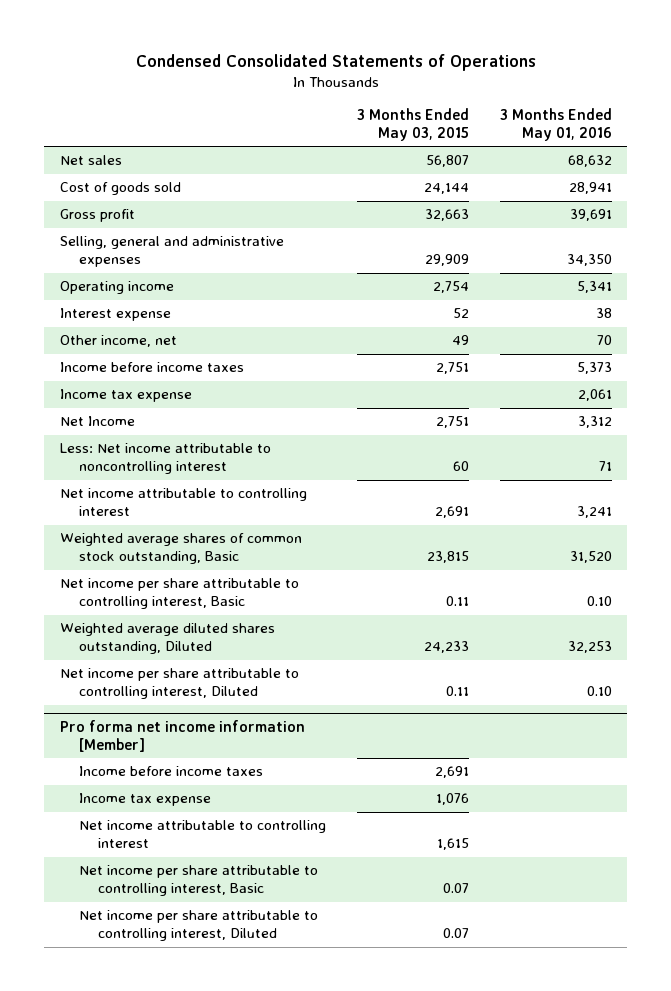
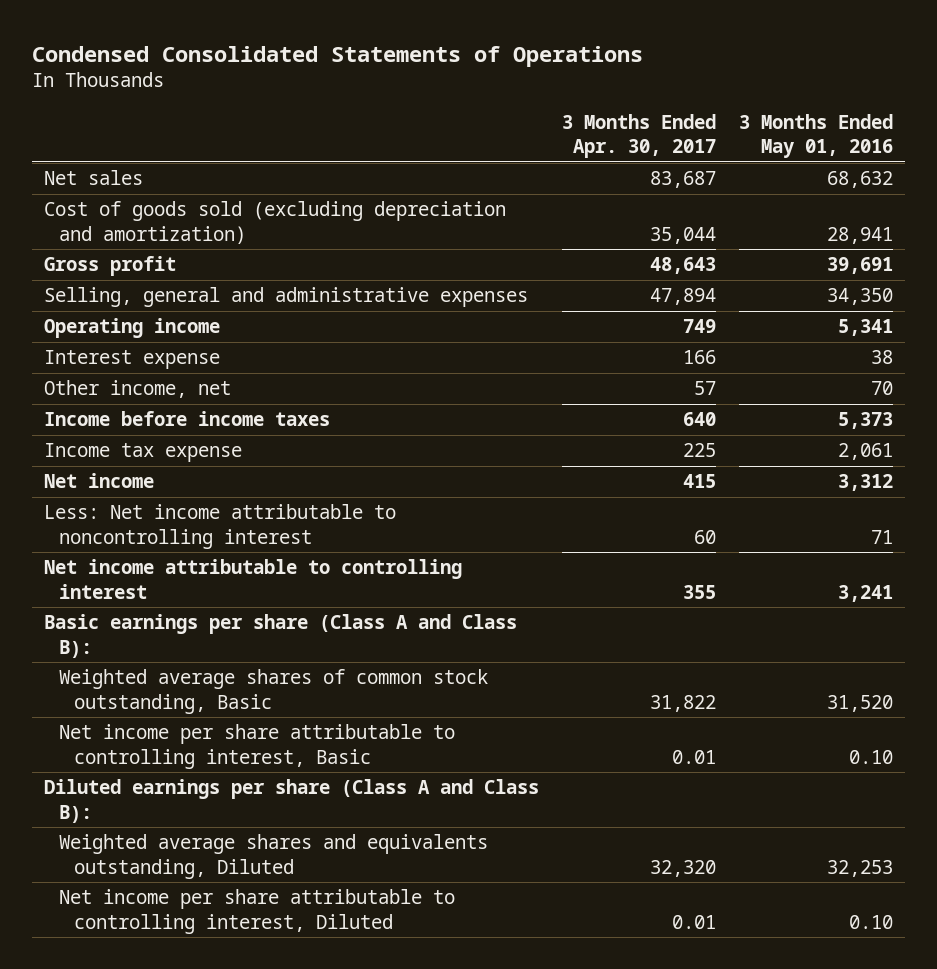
- | 3 Months Ended May 03, 2015 | 3 Months Ended May 01, 2016
+ | 3 Months Ended Apr. 30, 2017 | 3 Months Ended May 01, 2016
- Cost of goods sold | 24,144 | 28,941
+ Cost of goods sold (excluding depreciation and amortization) | 35,044 | 28,941
- Net Income | 2,751 | 3,312
+ Net income | 415 | 3,312
+ Basic earnings per share (Class A and Class B):
- Weighted average diluted shares outstanding, Diluted | 24,233 | 32,253
+ Diluted earnings per share (Class A and Class B):
+ Weighted average shares and equivalents outstanding, Diluted | 32,320 | 32,253
- Pro forma net income information [Member]
- Income before income taxes | 2,691 |
- Income tax expense | 1,076 |
- Net income attributable to controlling interest | 1,615 |
- Net income per share attributable to controlling interest, Basic | 0.07 |
- Net income per share attributable to controlling interest, Diluted | 0.07 |

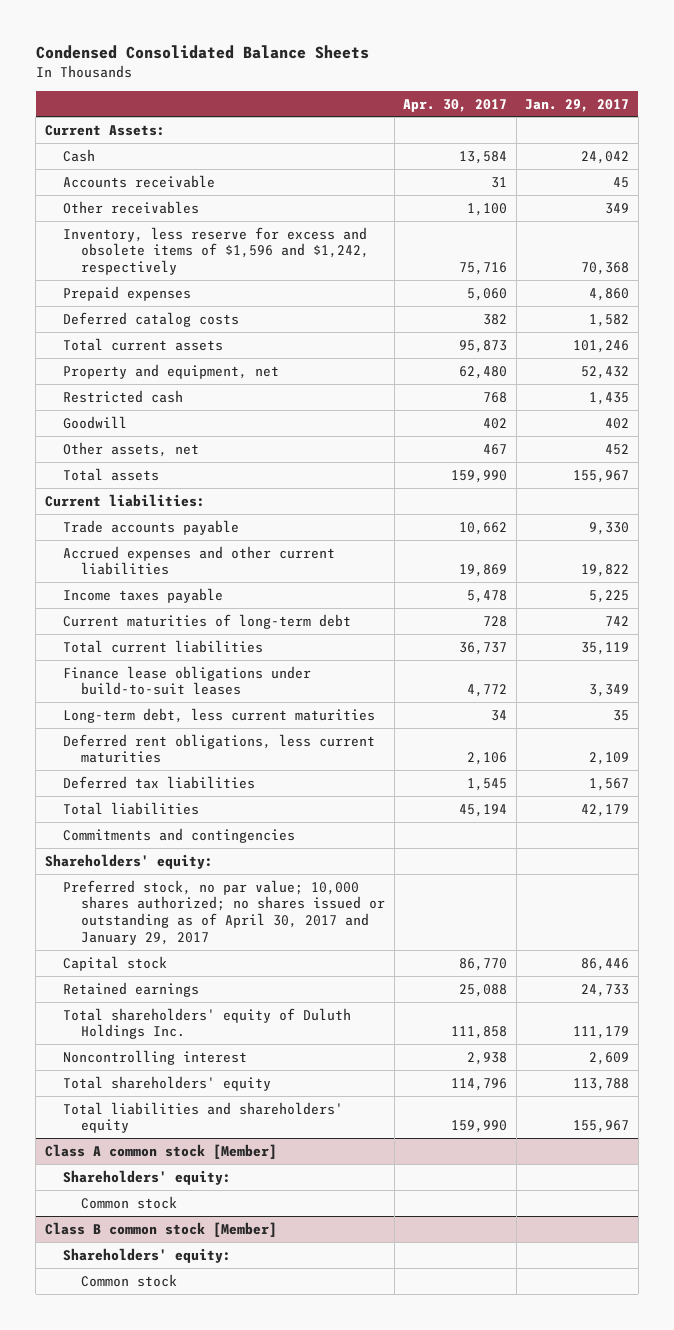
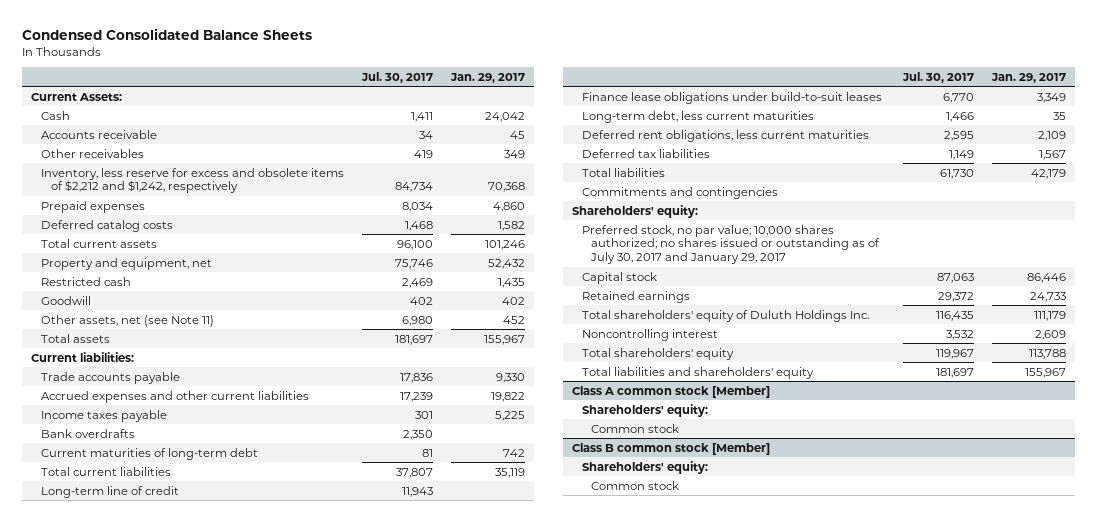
- | Apr. 30, 2017 | Jan. 29, 2017
+ | Jul. 30, 2017 | Jan. 29, 2017
- Inventory, less reserve for excess and obsolete items of $1,596 and $1,242, respectively | 75,716 | 70,368
+ Inventory, less reserve for excess and obsolete items of $2,212 and $1,242, respectively | 84,734 | 70,368
- Other assets, net | 467 | 452
+ Other assets, net (see Note 11) | 6,980 | 452
+ Bank overdrafts | 2,350 |
+ Long-term line of credit | 11,943 |
- Preferred stock, no par value; 10,000 shares authorized; no shares issued or outstanding as of April 30, 2017 and January 29, 2017
+ Preferred stock, no par value; 10,000 shares authorized; no shares issued or outstanding as of July 30, 2017 and January 29, 2017

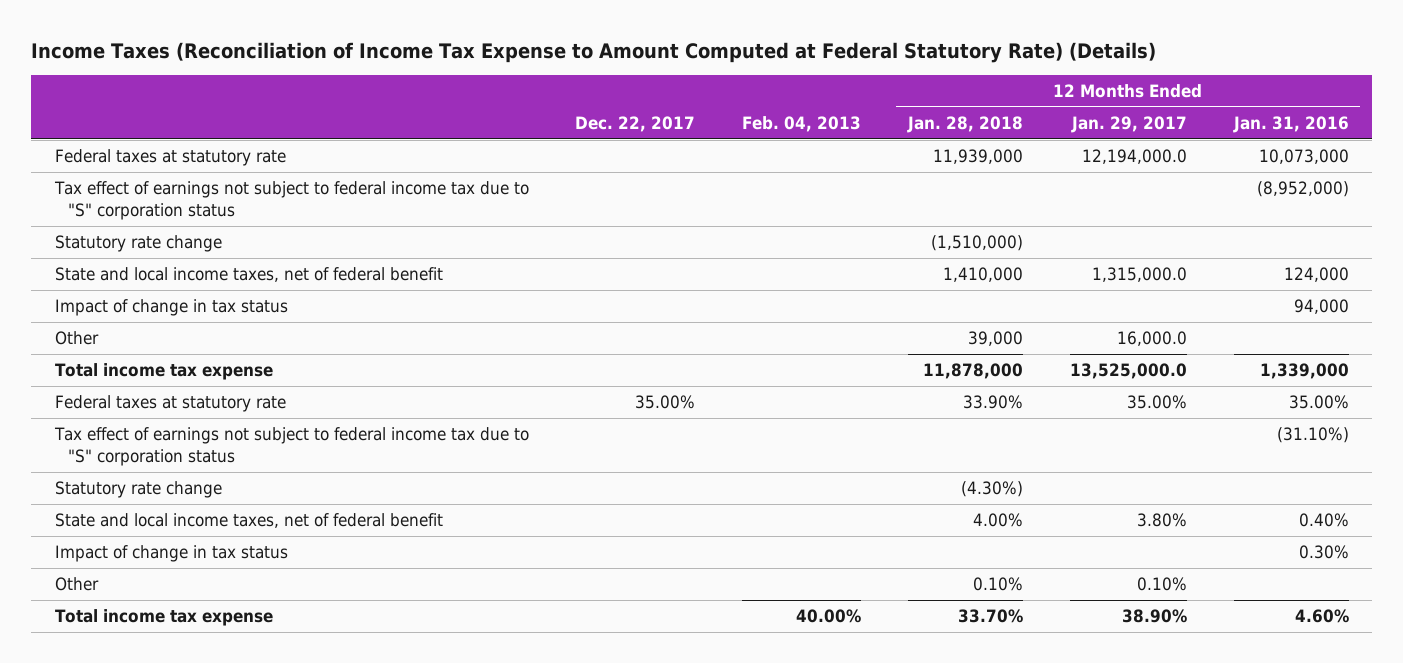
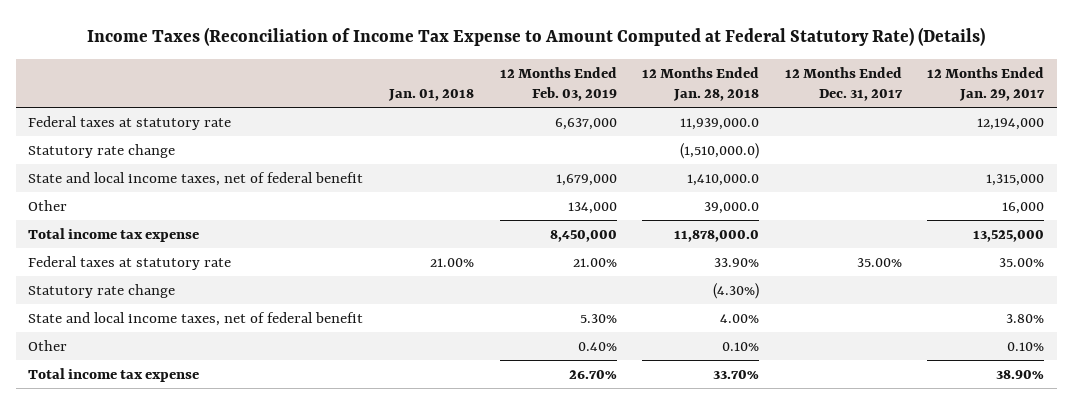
- | Dec. 22, 2017 | Feb. 04, 2013 | 12 Months Ended Jan. 28, 2018 | 12 Months Ended Jan. 29, 2017 | 12 Months Ended Jan. 31, 2016
+ | Jan. 01, 2018 | 12 Months Ended Feb. 03, 2019 | 12 Months Ended Jan. 28, 2018 | 12 Months Ended Dec. 31, 2017 | 12 Months Ended Jan. 29, 2017
- Federal taxes at statutory rate | | | 11,939,000 | 12,194,000.0 | 10,073,000
- Tax effect of earnings not subject to federal income tax due to "S" corporation status | | | | | (8,952,000)
- Statutory rate change | | | (1,510,000) | |
- State and local income taxes, net of federal benefit | | | 1,410,000 | 1,315,000.0 | 124,000
- Impact of change in tax status | | | | | 94,000
- Other | | | 39,000 | 16,000.0 |
- Total income tax expense | | | 11,878,000 | 13,525,000.0 | 1,339,000
+ Federal taxes at statutory rate | | 6,637,000 | 11,939,000.0 | | 12,194,000
+ Statutory rate change | | | (1,510,000.0) | |
+ State and local income taxes, net of federal benefit | | 1,679,000 | 1,410,000.0 | | 1,315,000
+ Other | | 134,000 | 39,000.0 | | 16,000
+ Total income tax expense | | 8,450,000 | 11,878,000.0 | | 13,525,000
- Tax effect of earnings not subject to federal income tax due to "S" corporation status | | | | | (31.10%)
- Impact of change in tax status | | | | | 0.30%

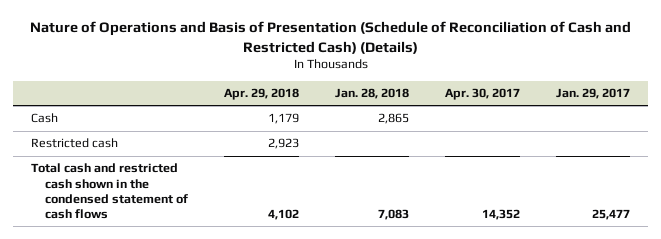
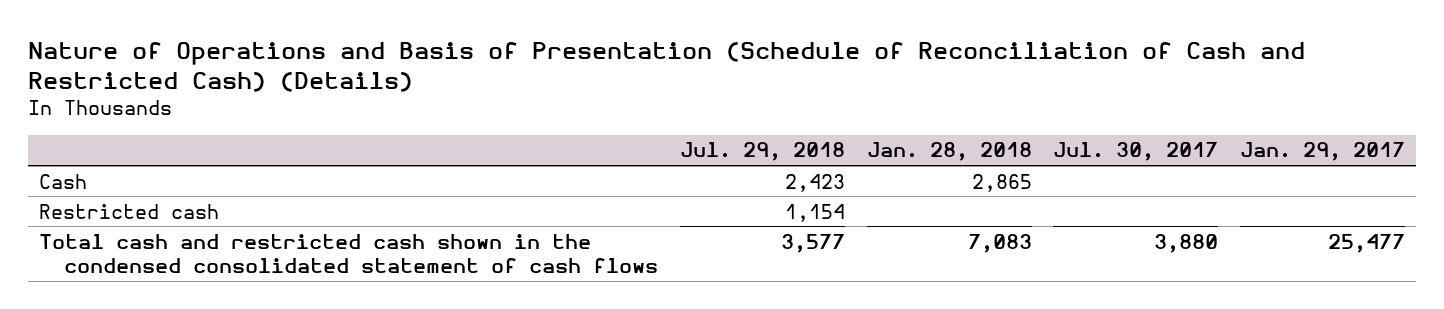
- | Apr. 29, 2018 | Jan. 28, 2018 | Apr. 30, 2017 | Jan. 29, 2017
+ | Jul. 29, 2018 | Jan. 28, 2018 | Jul. 30, 2017 | Jan. 29, 2017
- Total cash and restricted cash shown in the condensed statement of cash flows | 4,102 | 7,083 | 14,352 | 25,477
+ Total cash and restricted cash shown in the condensed consolidated statement of cash flows | 3,577 | 7,083 | 3,880 | 25,477

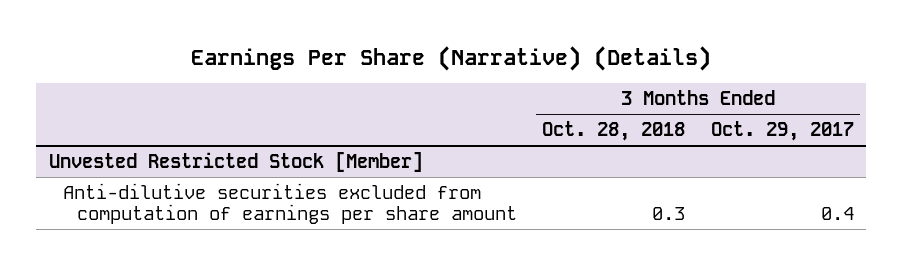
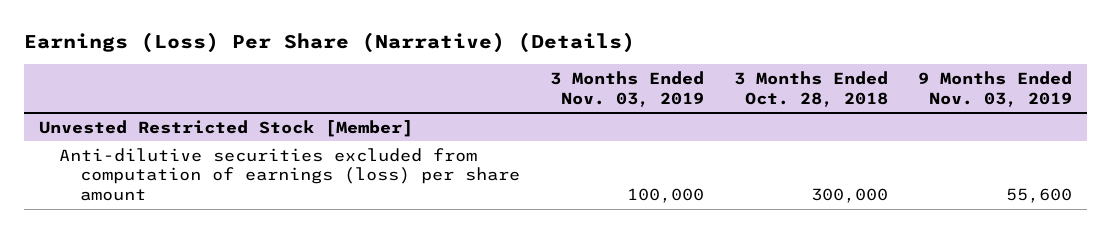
- Earnings Per Share (Narrative) (Details)
+ Earnings (Loss) Per Share (Narrative) (Details)
- | 3 Months Ended Oct. 28, 2018 | 3 Months Ended Oct. 29, 2017
+ | 3 Months Ended Nov. 03, 2019 | 3 Months Ended Oct. 28, 2018 | 9 Months Ended Nov. 03, 2019
@ Unvested Restricted Stock [Member]
- Anti-dilutive securities excluded from computation of earnings per share amount | 0.3 | 0.4
+ Anti-dilutive securities excluded from computation of earnings (loss) per share amount | 100,000 | 300,000 | 55,600

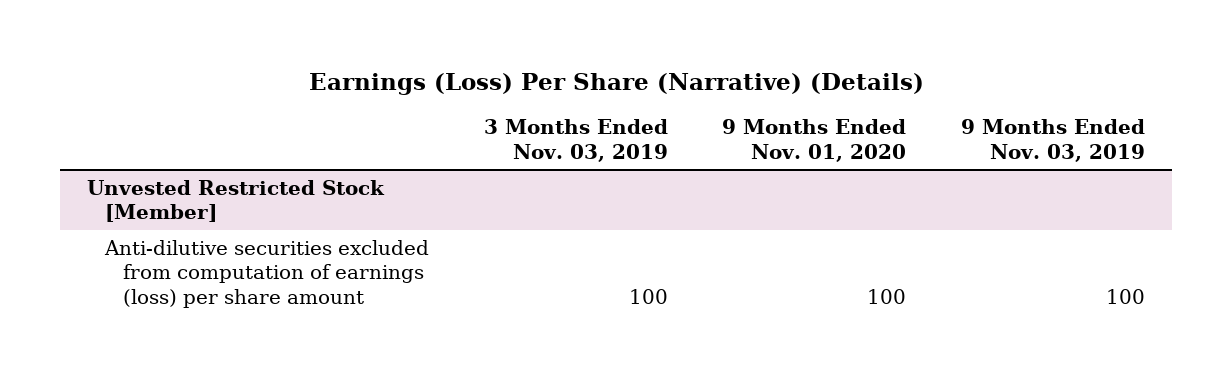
- | 3 Months Ended Nov. 03, 2019 | 3 Months Ended Oct. 28, 2018 | 9 Months Ended Nov. 03, 2019
+ | 3 Months Ended Nov. 03, 2019 | 9 Months Ended Nov. 01, 2020 | 9 Months Ended Nov. 03, 2019
@ Unvested Restricted Stock [Member]
- Anti-dilutive securities excluded from computation of earnings (loss) per share amount | 100,000 | 300,000 | 55,600
+ Anti-dilutive securities excluded from computation of earnings (loss) per share amount | 100 | 100 | 100

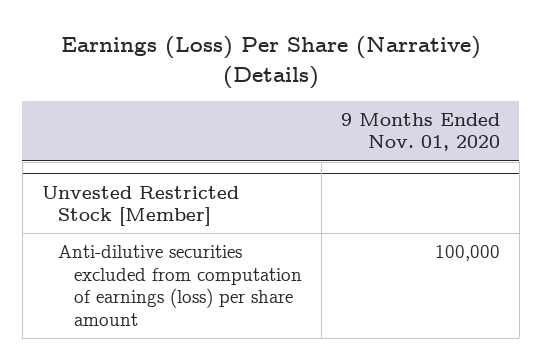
- | 3 Months Ended Nov. 03, 2019 | 9 Months Ended Nov. 01, 2020 | 9 Months Ended Nov. 03, 2019
+ | 9 Months Ended Nov. 01, 2020
@ Unvested Restricted Stock [Member]
- Anti-dilutive securities excluded from computation of earnings (loss) per share amount | 100 | 100 | 100
+ Anti-dilutive securities excluded from computation of earnings (loss) per share amount | 100,000

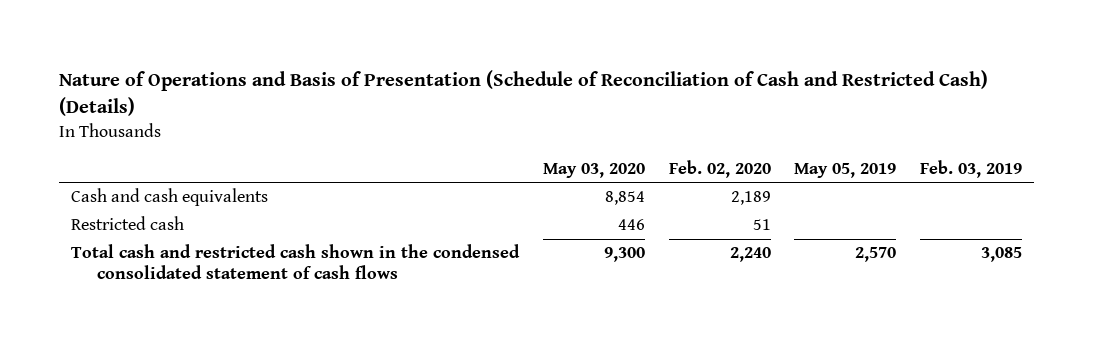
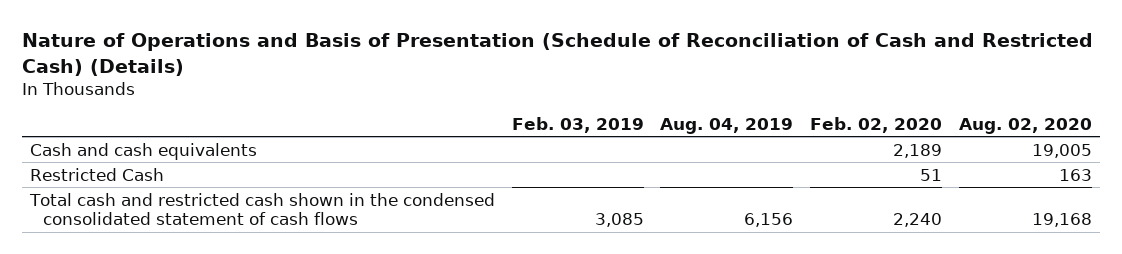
- | May 03, 2020 | Feb. 02, 2020 | May 05, 2019 | Feb. 03, 2019
+ | Feb. 03, 2019 | Aug. 04, 2019 | Feb. 02, 2020 | Aug. 02, 2020
- Restricted cash | 446 | 51 | |
+ Restricted Cash | | | 51 | 163

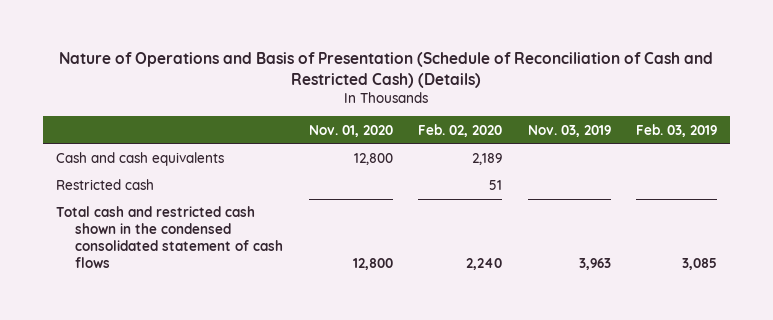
- | Feb. 03, 2019 | Aug. 04, 2019 | Feb. 02, 2020 | Aug. 02, 2020
+ | Nov. 01, 2020 | Feb. 02, 2020 | Nov. 03, 2019 | Feb. 03, 2019
- Restricted Cash | | | 51 | 163
+ Restricted cash | | 51 | |

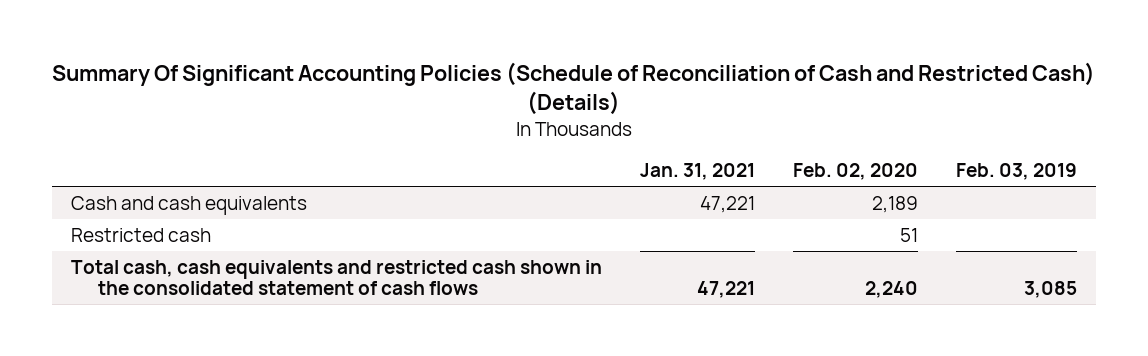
- Nature of Operations and Basis of Presentation (Schedule of Reconciliation of Cash and Restricted Cash) (Details)
+ Summary Of Significant Accounting Policies (Schedule of Reconciliation of Cash and Restricted Cash) (Details)
- | Nov. 01, 2020 | Feb. 02, 2020 | Nov. 03, 2019 | Feb. 03, 2019
+ | Jan. 31, 2021 | Feb. 02, 2020 | Feb. 03, 2019
- Total cash and restricted cash shown in the condensed consolidated statement of cash flows | 12,800 | 2,240 | 3,963 | 3,085
+ Total cash, cash equivalents and restricted cash shown in the consolidated statement of cash flows | 47,221 | 2,240 | 3,085

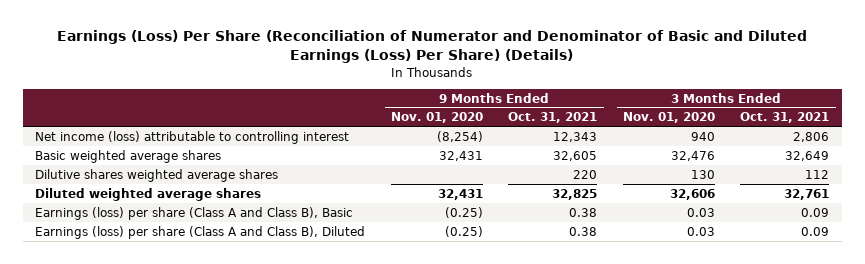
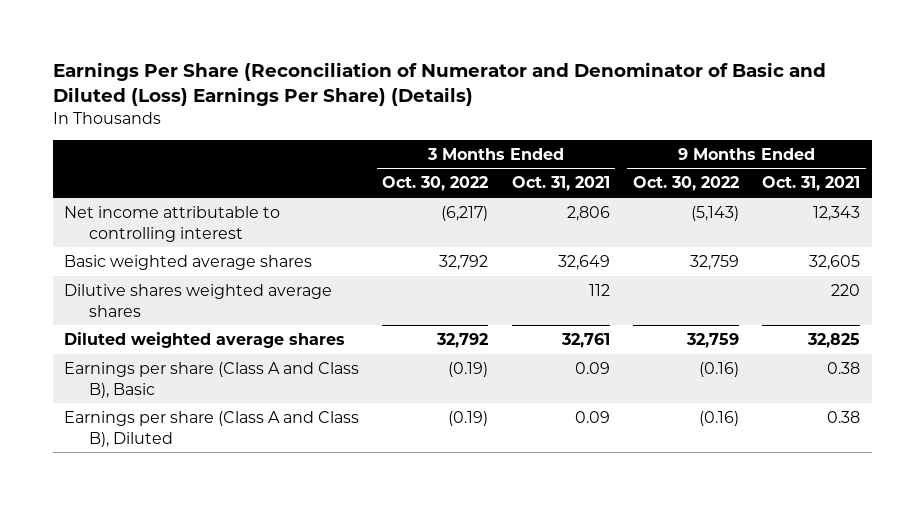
- Earnings (Loss) Per Share (Reconciliation of Numerator and Denominator of Basic and Diluted Earnings (Loss) Per Share) (Details)
+ Earnings Per Share (Reconciliation of Numerator and Denominator of Basic and Diluted (Loss) Earnings Per Share) (Details)
- | 9 Months Ended Nov. 01, 2020 | 9 Months Ended Oct. 31, 2021 | 3 Months Ended Nov. 01, 2020 | 3 Months Ended Oct. 31, 2021
+ | 3 Months Ended Oct. 30, 2022 | 3 Months Ended Oct. 31, 2021 | 9 Months Ended Oct. 30, 2022 | 9 Months Ended Oct. 31, 2021
- Net income (loss) attributable to controlling interest | (8,254) | 12,343 | 940 | 2,806
+ Net income attributable to controlling interest | (6,217) | 2,806 | (5,143) | 12,343
- Earnings (loss) per share (Class A and Class B), Basic | (0.25) | 0.38 | 0.03 | 0.09
- Earnings (loss) per share (Class A and Class B), Diluted | (0.25) | 0.38 | 0.03 | 0.09
+ Earnings per share (Class A and Class B), Basic | (0.19) | 0.09 | (0.16) | 0.38
+ Earnings per share (Class A and Class B), Diluted | (0.19) | 0.09 | (0.16) | 0.38

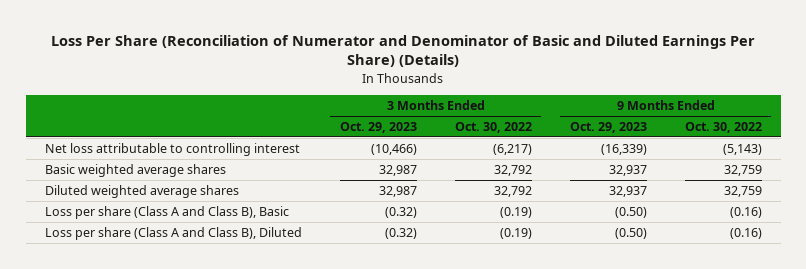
- Earnings Per Share (Reconciliation of Numerator and Denominator of Basic and Diluted (Loss) Earnings Per Share) (Details)
+ Loss Per Share (Reconciliation of Numerator and Denominator of Basic and Diluted Earnings Per Share) (Details)
- | 3 Months Ended Oct. 30, 2022 | 3 Months Ended Oct. 31, 2021 | 9 Months Ended Oct. 30, 2022 | 9 Months Ended Oct. 31, 2021
+ | 3 Months Ended Oct. 29, 2023 | 3 Months Ended Oct. 30, 2022 | 9 Months Ended Oct. 29, 2023 | 9 Months Ended Oct. 30, 2022
- Net income attributable to controlling interest | (6,217) | 2,806 | (5,143) | 12,343
+ Net loss attributable to controlling interest | (10,466) | (6,217) | (16,339) | (5,143)
- Dilutive shares weighted average shares | | 112 | | 220
- Earnings per share (Class A and Class B), Basic | (0.19) | 0.09 | (0.16) | 0.38
- Earnings per share (Class A and Class B), Diluted | (0.19) | 0.09 | (0.16) | 0.38
+ Loss per share (Class A and Class B), Basic | (0.32) | (0.19) | (0.50) | (0.16)
+ Loss per share (Class A and Class B), Diluted | (0.32) | (0.19) | (0.50) | (0.16)

